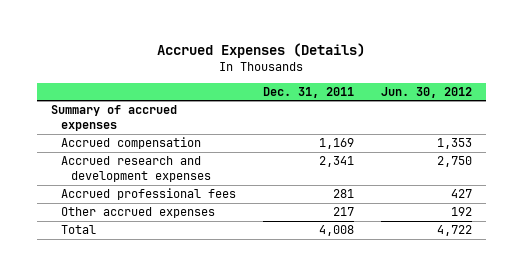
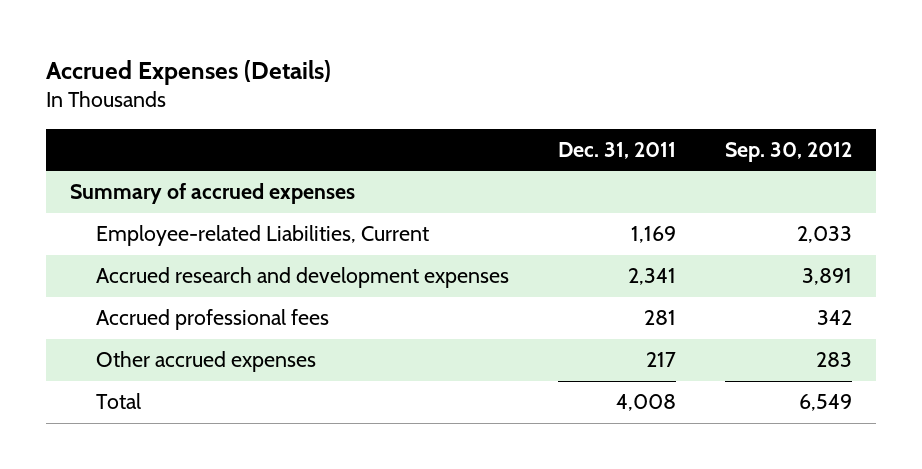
- | Dec. 31, 2011 | Jun. 30, 2012
+ | Dec. 31, 2011 | Sep. 30, 2012
- Accrued compensation | 1,169 | 1,353
+ Employee-related Liabilities, Current | 1,169 | 2,033

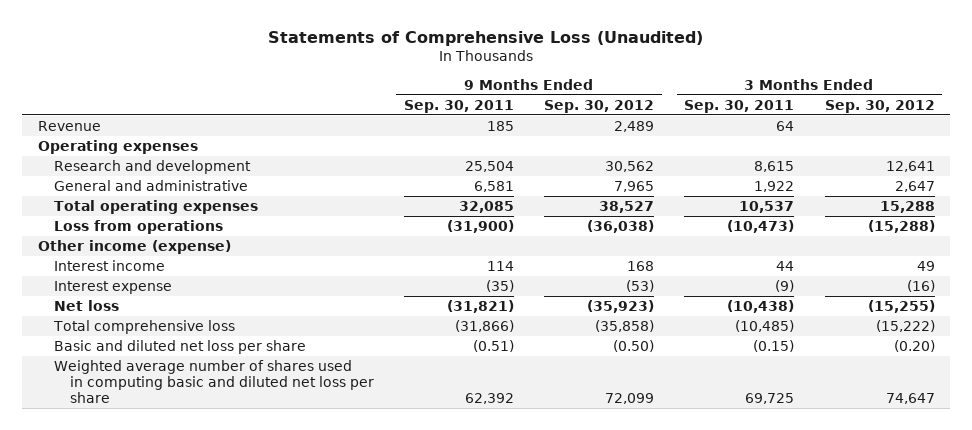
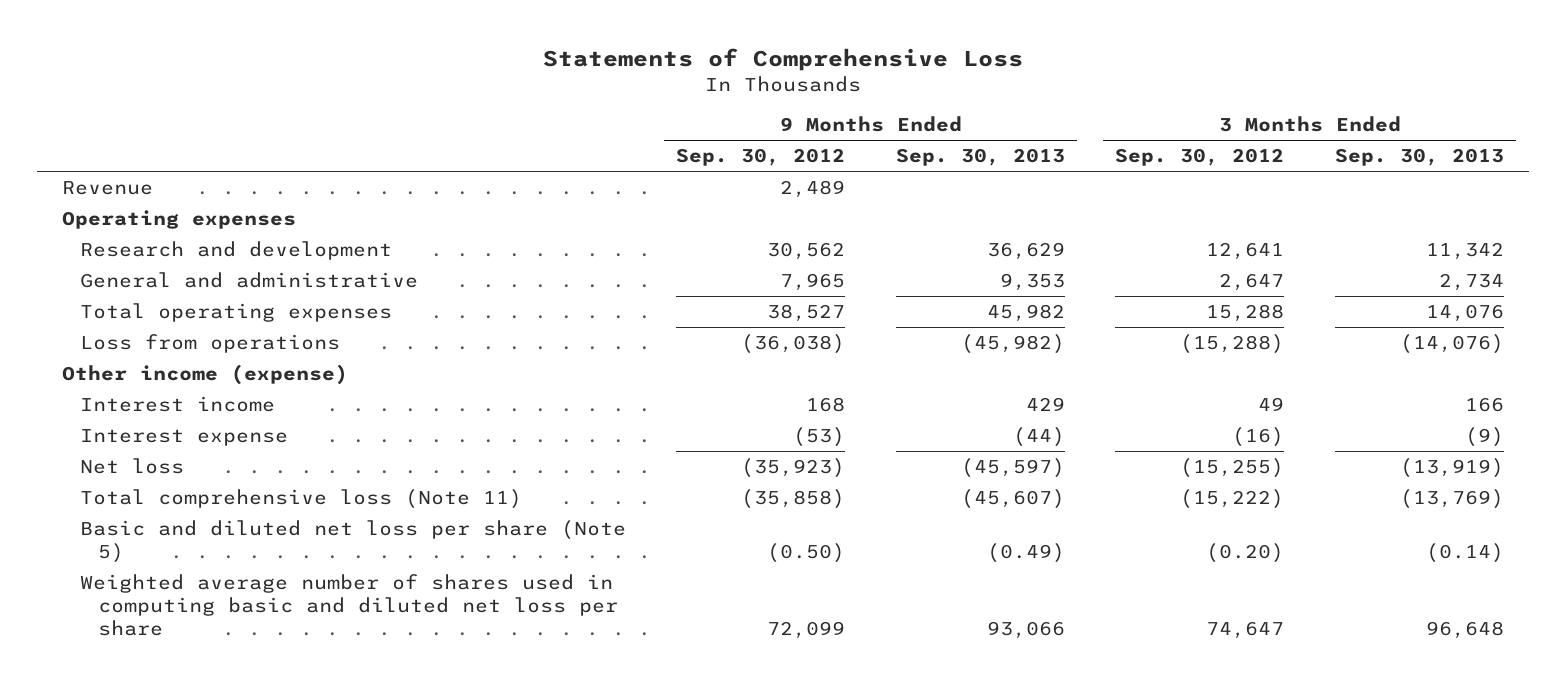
- Statements of Comprehensive Loss (Unaudited)
+ Statements of Comprehensive Loss
- | 9 Months Ended Sep. 30, 2011 | 9 Months Ended Sep. 30, 2012 | 3 Months Ended Sep. 30, 2011 | 3 Months Ended Sep. 30, 2012
+ | 9 Months Ended Sep. 30, 2012 | 9 Months Ended Sep. 30, 2013 | 3 Months Ended Sep. 30, 2012 | 3 Months Ended Sep. 30, 2013
- Total comprehensive loss | (31,866) | (35,858) | (10,485) | (15,222)
- Basic and diluted net loss per share | (0.51) | (0.50) | (0.15) | (0.20)
+ Total comprehensive loss (Note 11) | (35,858) | (45,607) | (15,222) | (13,769)
+ Basic and diluted net loss per share (Note 5) | (0.50) | (0.49) | (0.20) | (0.14)

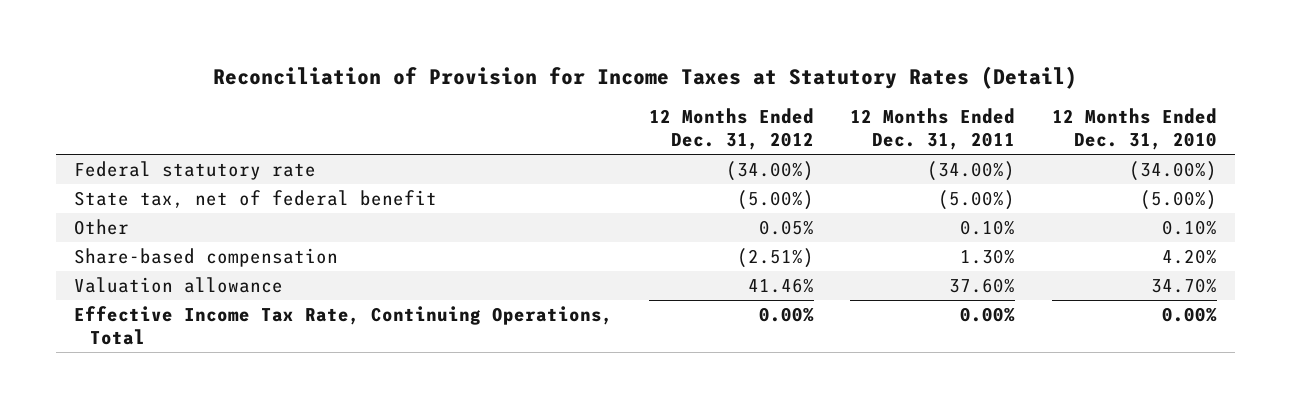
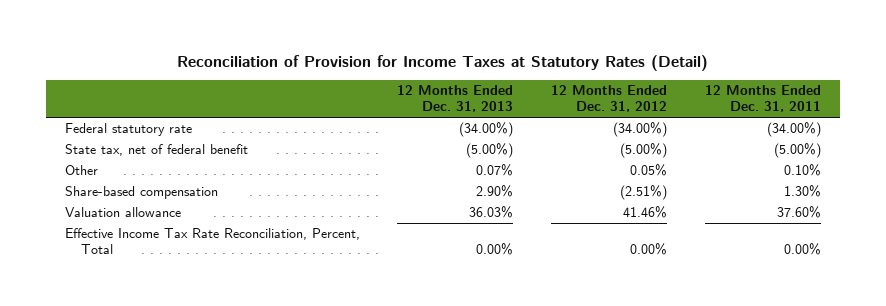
- | 12 Months Ended Dec. 31, 2012 | 12 Months Ended Dec. 31, 2011 | 12 Months Ended Dec. 31, 2010
+ | 12 Months Ended Dec. 31, 2013 | 12 Months Ended Dec. 31, 2012 | 12 Months Ended Dec. 31, 2011
- Effective Income Tax Rate, Continuing Operations, Total | 0.00% | 0.00% | 0.00%
+ Effective Income Tax Rate Reconciliation, Percent, Total | 0.00% | 0.00% | 0.00%

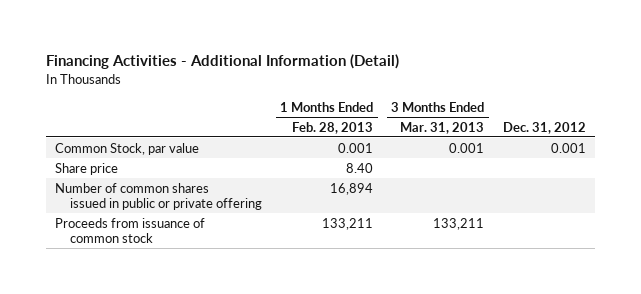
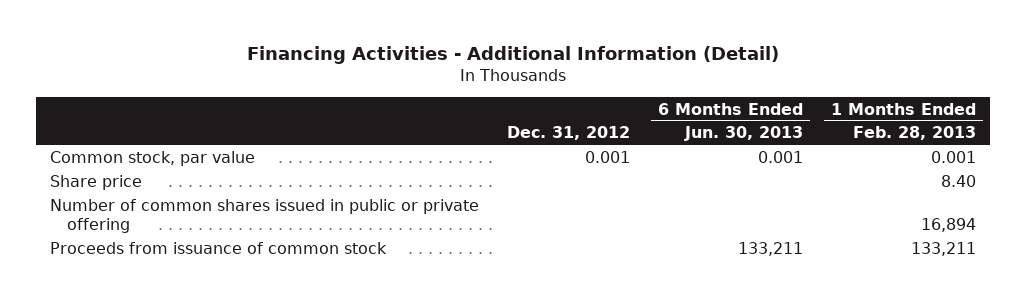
- | 1 Months Ended Feb. 28, 2013 | 3 Months Ended Mar. 31, 2013 | Dec. 31, 2012
+ | Dec. 31, 2012 | 6 Months Ended Jun. 30, 2013 | 1 Months Ended Feb. 28, 2013
- Common Stock, par value | 0.001 | 0.001 | 0.001
+ Common stock, par value | 0.001 | 0.001 | 0.001

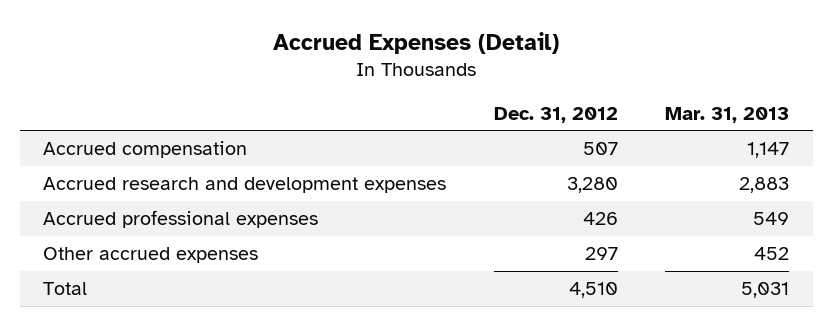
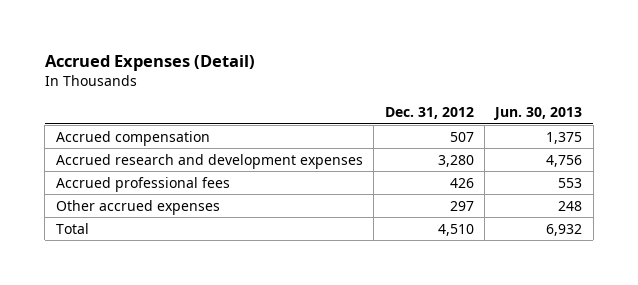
- | Dec. 31, 2012 | Mar. 31, 2013
+ | Dec. 31, 2012 | Jun. 30, 2013
- Accrued professional expenses | 426 | 549
+ Accrued professional fees | 426 | 553

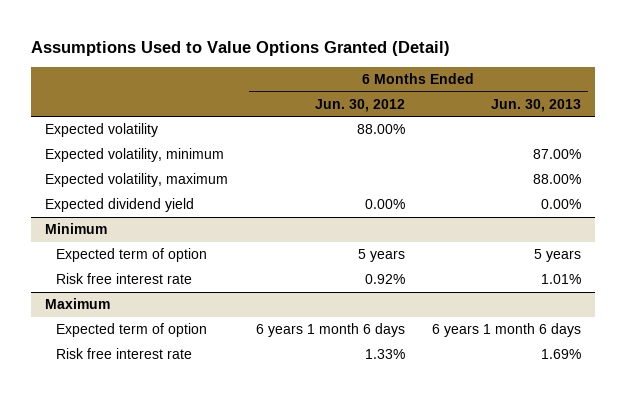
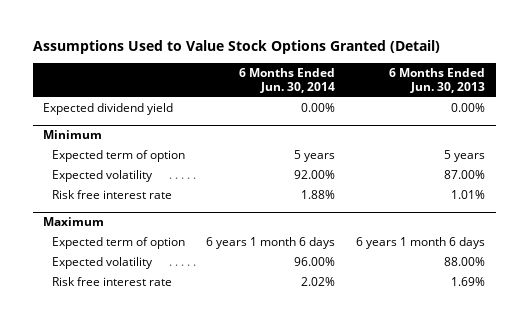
- Assumptions Used to Value Options Granted (Detail)
+ Assumptions Used to Value Stock Options Granted (Detail)
- | 6 Months Ended Jun. 30, 2012 | 6 Months Ended Jun. 30, 2013
+ | 6 Months Ended Jun. 30, 2014 | 6 Months Ended Jun. 30, 2013
- Expected volatility | 88.00% |
- Expected volatility, minimum | | 87.00%
- Expected volatility, maximum | | 88.00%
@ Minimum
+ Expected volatility | 92.00% | 87.00%
@ Maximum
+ Expected volatility | 96.00% | 88.00%

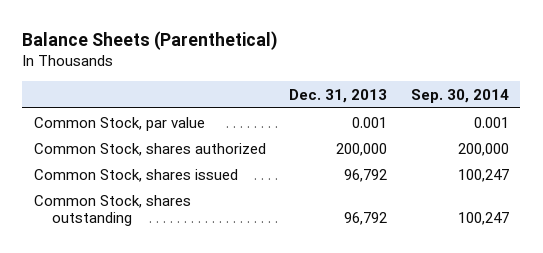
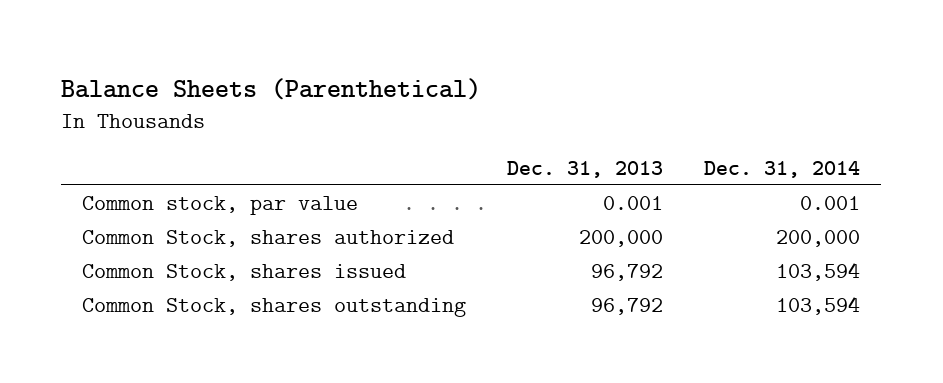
- | Dec. 31, 2013 | Sep. 30, 2014
+ | Dec. 31, 2013 | Dec. 31, 2014
- Common Stock, par value | 0.001 | 0.001
+ Common stock, par value | 0.001 | 0.001

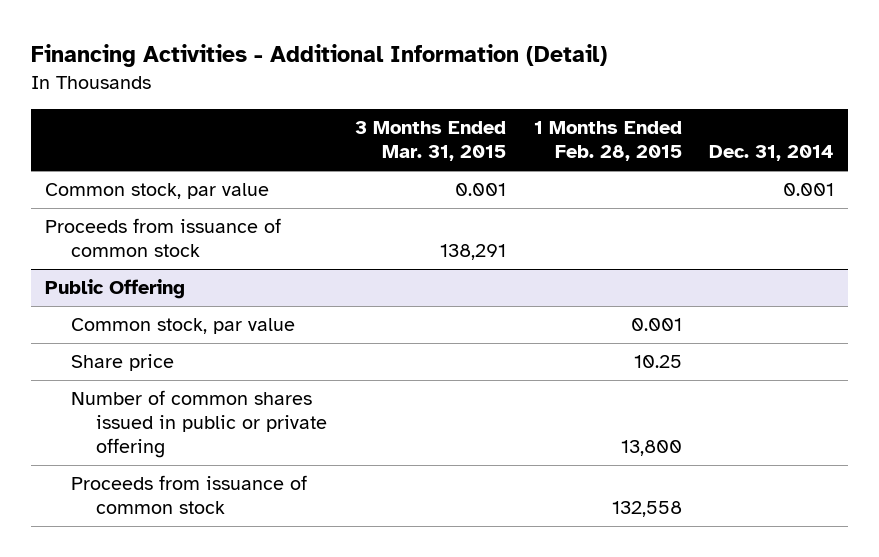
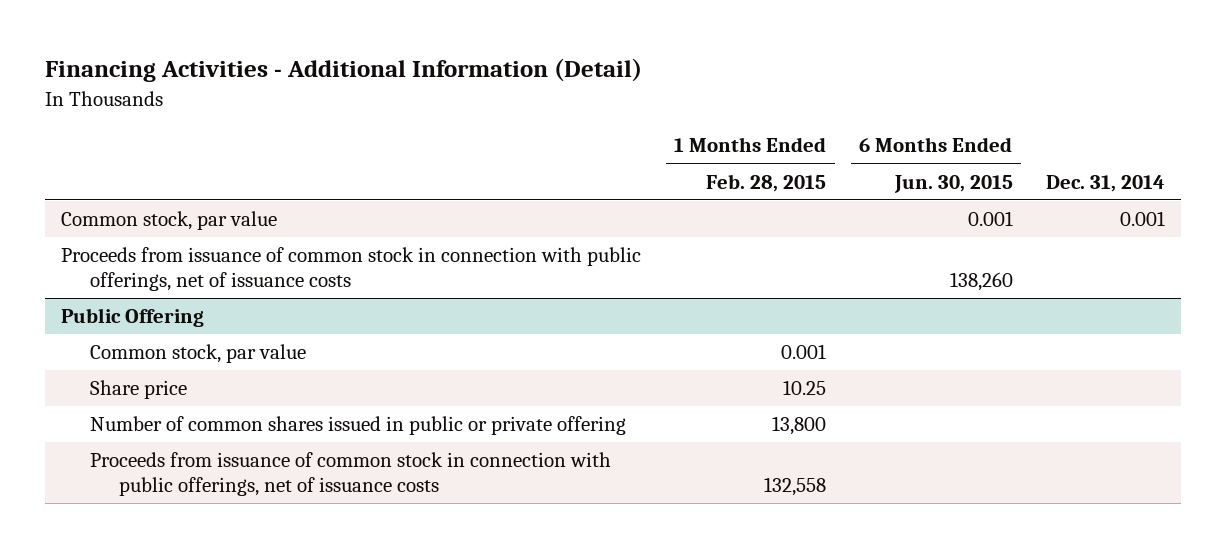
- | 3 Months Ended Mar. 31, 2015 | 1 Months Ended Feb. 28, 2015 | Dec. 31, 2014
+ | 1 Months Ended Feb. 28, 2015 | 6 Months Ended Jun. 30, 2015 | Dec. 31, 2014
- Proceeds from issuance of common stock | 138,291 | |
+ Proceeds from issuance of common stock in connection with public offerings, net of issuance costs | | 138,260 |
@ Public Offering
- Proceeds from issuance of common stock | | 132,558 |
+ Proceeds from issuance of common stock in connection with public offerings, net of issuance costs | 132,558 | |

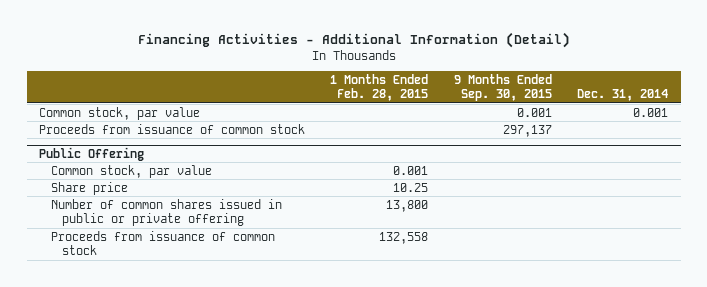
- | 1 Months Ended Feb. 28, 2015 | 6 Months Ended Jun. 30, 2015 | Dec. 31, 2014
+ | 1 Months Ended Feb. 28, 2015 | 9 Months Ended Sep. 30, 2015 | Dec. 31, 2014
- Proceeds from issuance of common stock in connection with public offerings, net of issuance costs | | 138,260 |
+ Proceeds from issuance of common stock | | 297,137 |
@ Public Offering
- Proceeds from issuance of common stock in connection with public offerings, net of issuance costs | 132,558 | |
+ Proceeds from issuance of common stock | 132,558 | |

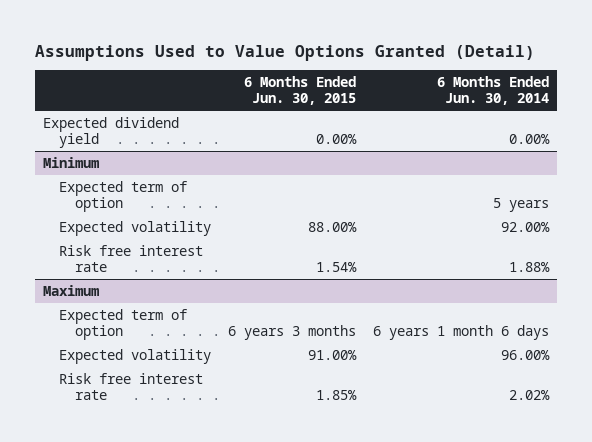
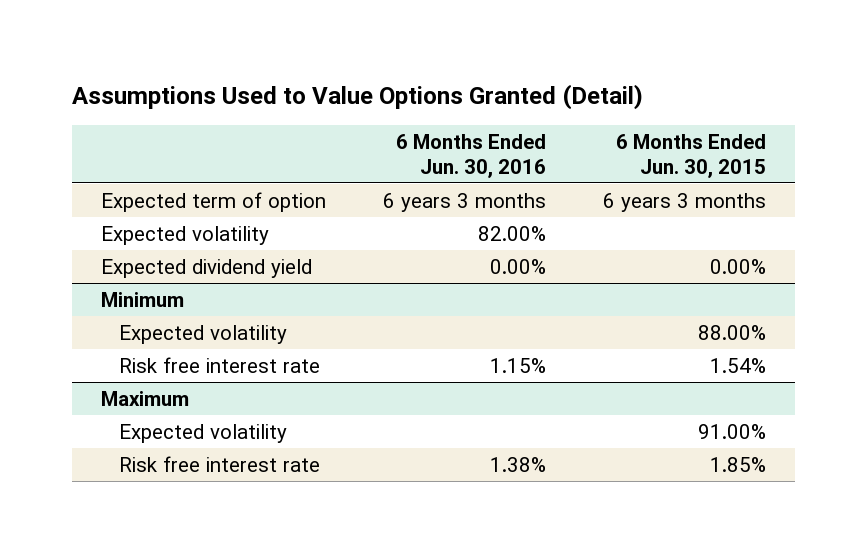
- | 6 Months Ended Jun. 30, 2015 | 6 Months Ended Jun. 30, 2014
+ | 6 Months Ended Jun. 30, 2016 | 6 Months Ended Jun. 30, 2015
+ Expected term of option | 6 years 3 months | 6 years 3 months
+ Expected volatility | 82.00% |
@ Minimum
- Expected term of option | | 5 years
@ Maximum
- Expected term of option | 6 years 3 months | 6 years 1 month 6 days

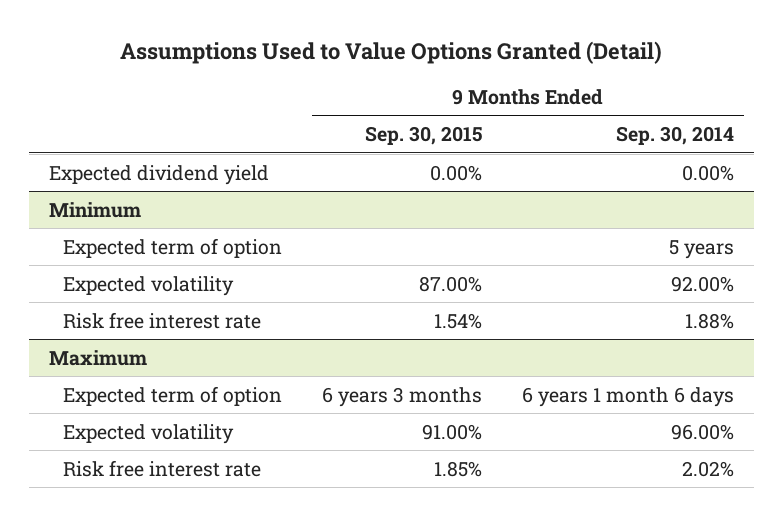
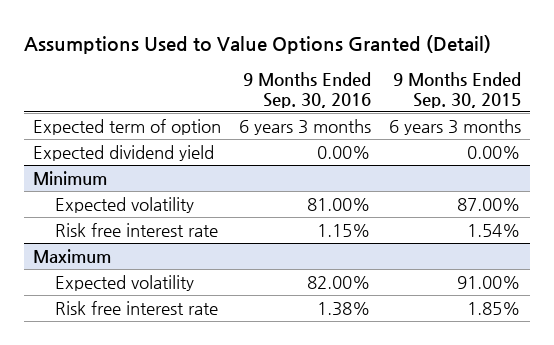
- | 9 Months Ended Sep. 30, 2015 | 9 Months Ended Sep. 30, 2014
+ | 9 Months Ended Sep. 30, 2016 | 9 Months Ended Sep. 30, 2015
+ Expected term of option | 6 years 3 months | 6 years 3 months
@ Minimum
- Expected term of option | | 5 years
@ Maximum
- Expected term of option | 6 years 3 months | 6 years 1 month 6 days

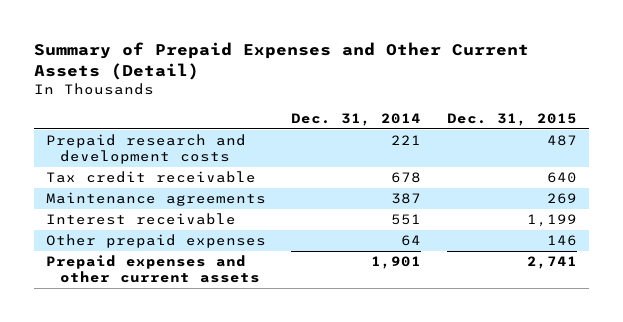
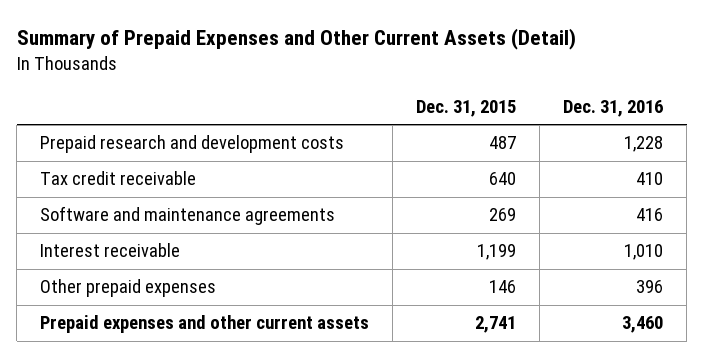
- | Dec. 31, 2014 | Dec. 31, 2015
+ | Dec. 31, 2015 | Dec. 31, 2016
- Maintenance agreements | 387 | 269
+ Software and maintenance agreements | 269 | 416

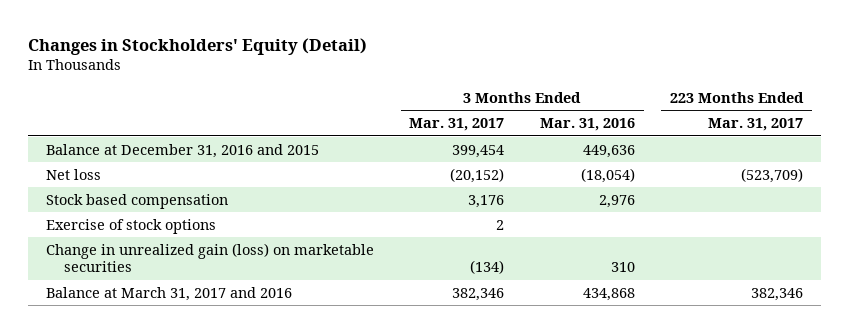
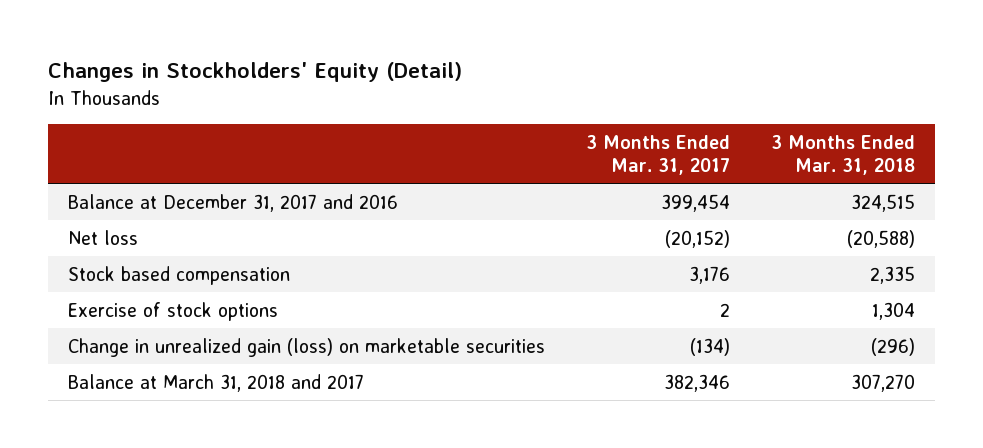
- | 3 Months Ended Mar. 31, 2017 | 3 Months Ended Mar. 31, 2016 | 223 Months Ended Mar. 31, 2017
+ | 3 Months Ended Mar. 31, 2017 | 3 Months Ended Mar. 31, 2018
- Balance at December 31, 2016 and 2015 | 399,454 | 449,636 |
+ Balance at December 31, 2017 and 2016 | 399,454 | 324,515
- Balance at March 31, 2017 and 2016 | 382,346 | 434,868 | 382,346
+ Balance at March 31, 2018 and 2017 | 382,346 | 307,270

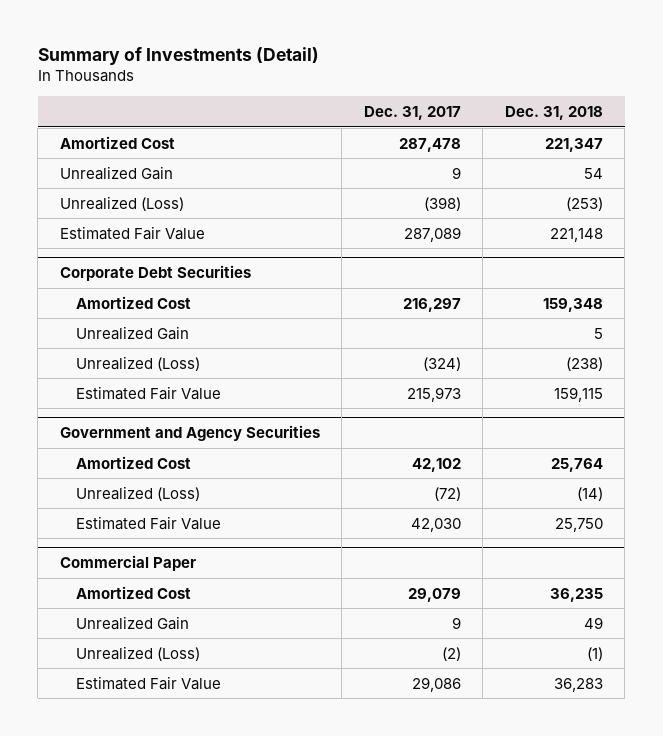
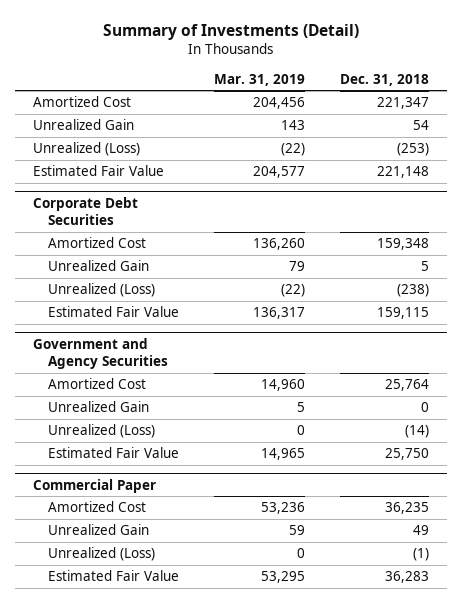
- | Dec. 31, 2017 | Dec. 31, 2018
+ | Mar. 31, 2019 | Dec. 31, 2018
@ Government and Agency Securities
+ Unrealized Gain | 5 | 0

